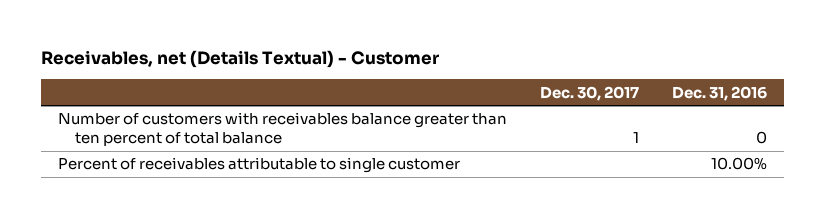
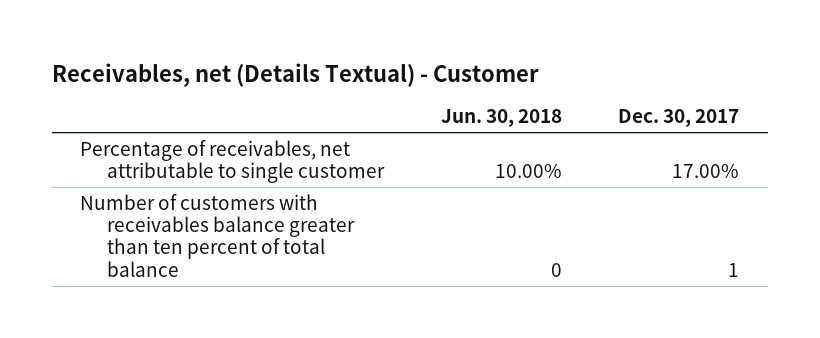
- | Dec. 30, 2017 | Dec. 31, 2016
+ | Jun. 30, 2018 | Dec. 30, 2017
+ Percentage of receivables, net attributable to single customer | 10.00% | 17.00%
- Percent of receivables attributable to single customer | | 10.00%

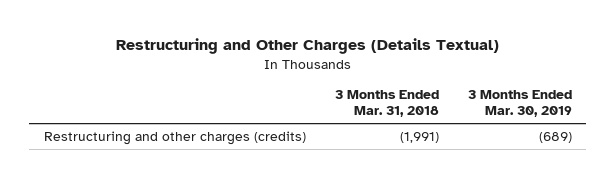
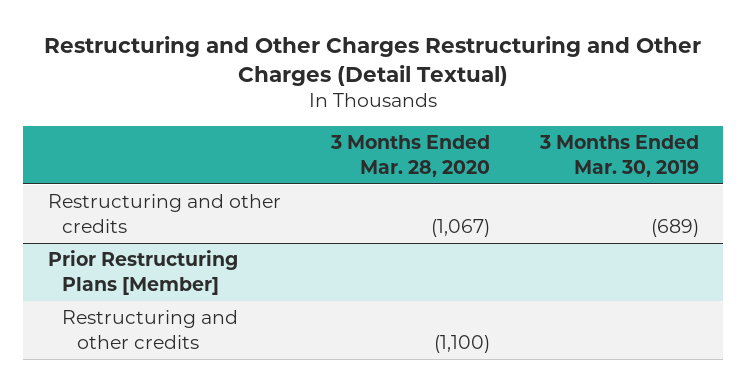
- Restructuring and Other Charges (Details Textual)
+ Restructuring and Other Charges Restructuring and Other Charges (Detail Textual)
- | 3 Months Ended Mar. 31, 2018 | 3 Months Ended Mar. 30, 2019
+ | 3 Months Ended Mar. 28, 2020 | 3 Months Ended Mar. 30, 2019
- Restructuring and other charges (credits) | (1,991) | (689)
+ Restructuring and other credits | (1,067) | (689)
+ Prior Restructuring Plans [Member]
+ Restructuring and other credits | (1,100) |

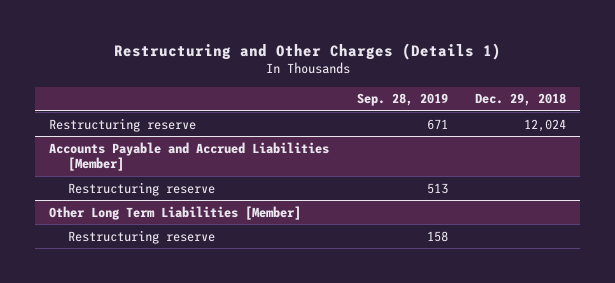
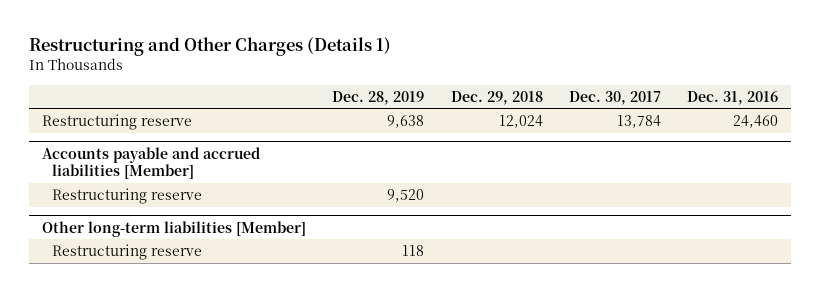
- | Sep. 28, 2019 | Dec. 29, 2018
+ | Dec. 28, 2019 | Dec. 29, 2018 | Dec. 30, 2017 | Dec. 31, 2016
- Accounts Payable and Accrued Liabilities [Member]
+ Accounts payable and accrued liabilities [Member]
- Other Long Term Liabilities [Member]
+ Other long-term liabilities [Member]

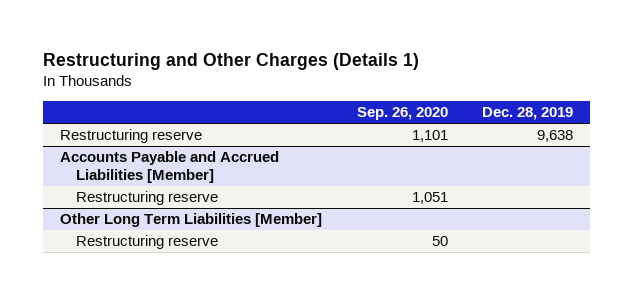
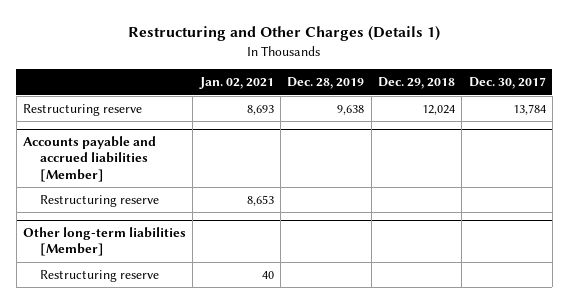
- | Sep. 26, 2020 | Dec. 28, 2019
+ | Jan. 02, 2021 | Dec. 28, 2019 | Dec. 29, 2018 | Dec. 30, 2017
- Accounts Payable and Accrued Liabilities [Member]
+ Accounts payable and accrued liabilities [Member]
- Other Long Term Liabilities [Member]
+ Other long-term liabilities [Member]

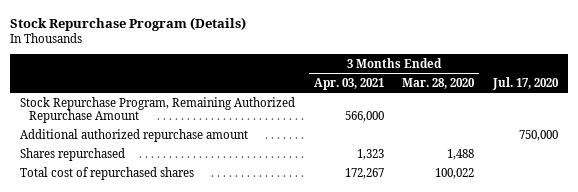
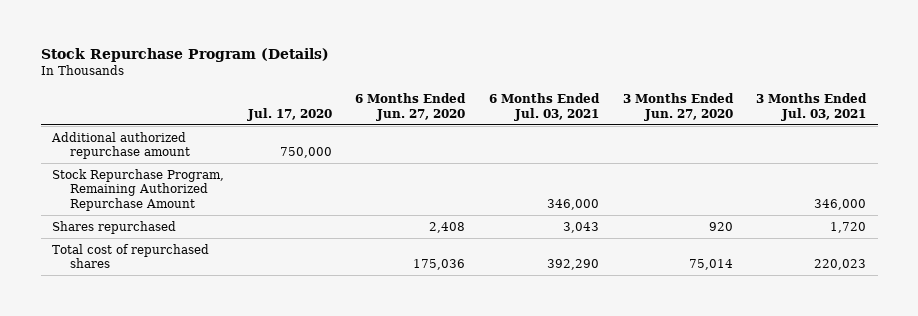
- | 3 Months Ended Apr. 03, 2021 | 3 Months Ended Mar. 28, 2020 | Jul. 17, 2020
+ | Jul. 17, 2020 | 6 Months Ended Jun. 27, 2020 | 6 Months Ended Jul. 03, 2021 | 3 Months Ended Jun. 27, 2020 | 3 Months Ended Jul. 03, 2021
moved down: Stock Repurchase Program, Remaining Authorized Repurchase Amount | | | 346,000 | | 346,000

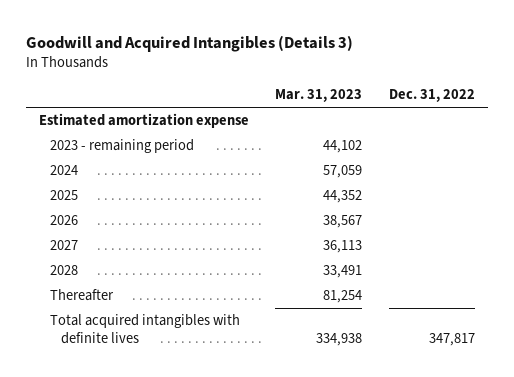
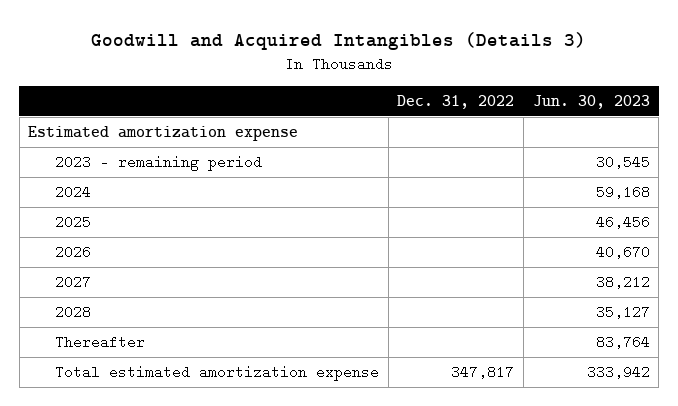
- | Mar. 31, 2023 | Dec. 31, 2022
+ | Dec. 31, 2022 | Jun. 30, 2023
- Total acquired intangibles with definite lives | 334,938 | 347,817
+ Total estimated amortization expense | 347,817 | 333,942

